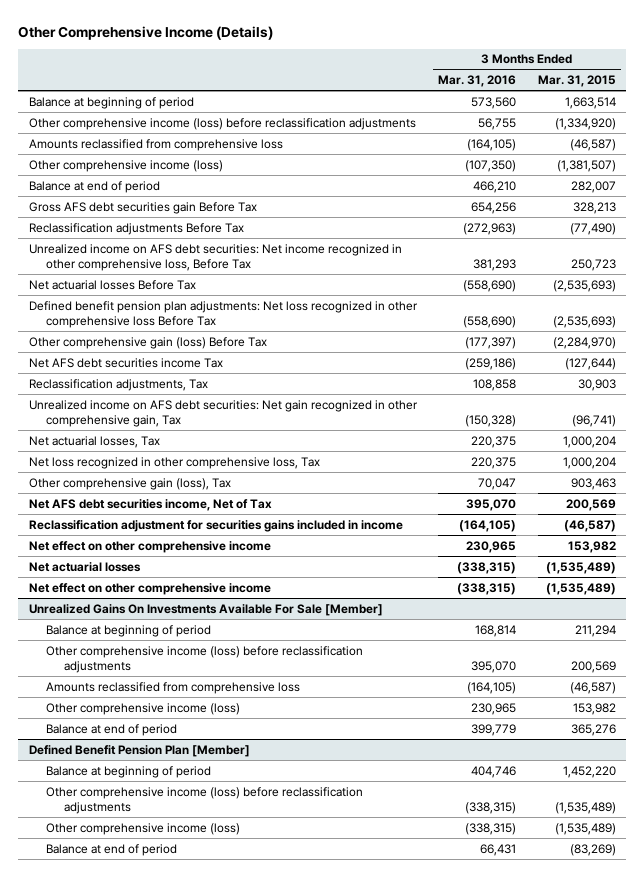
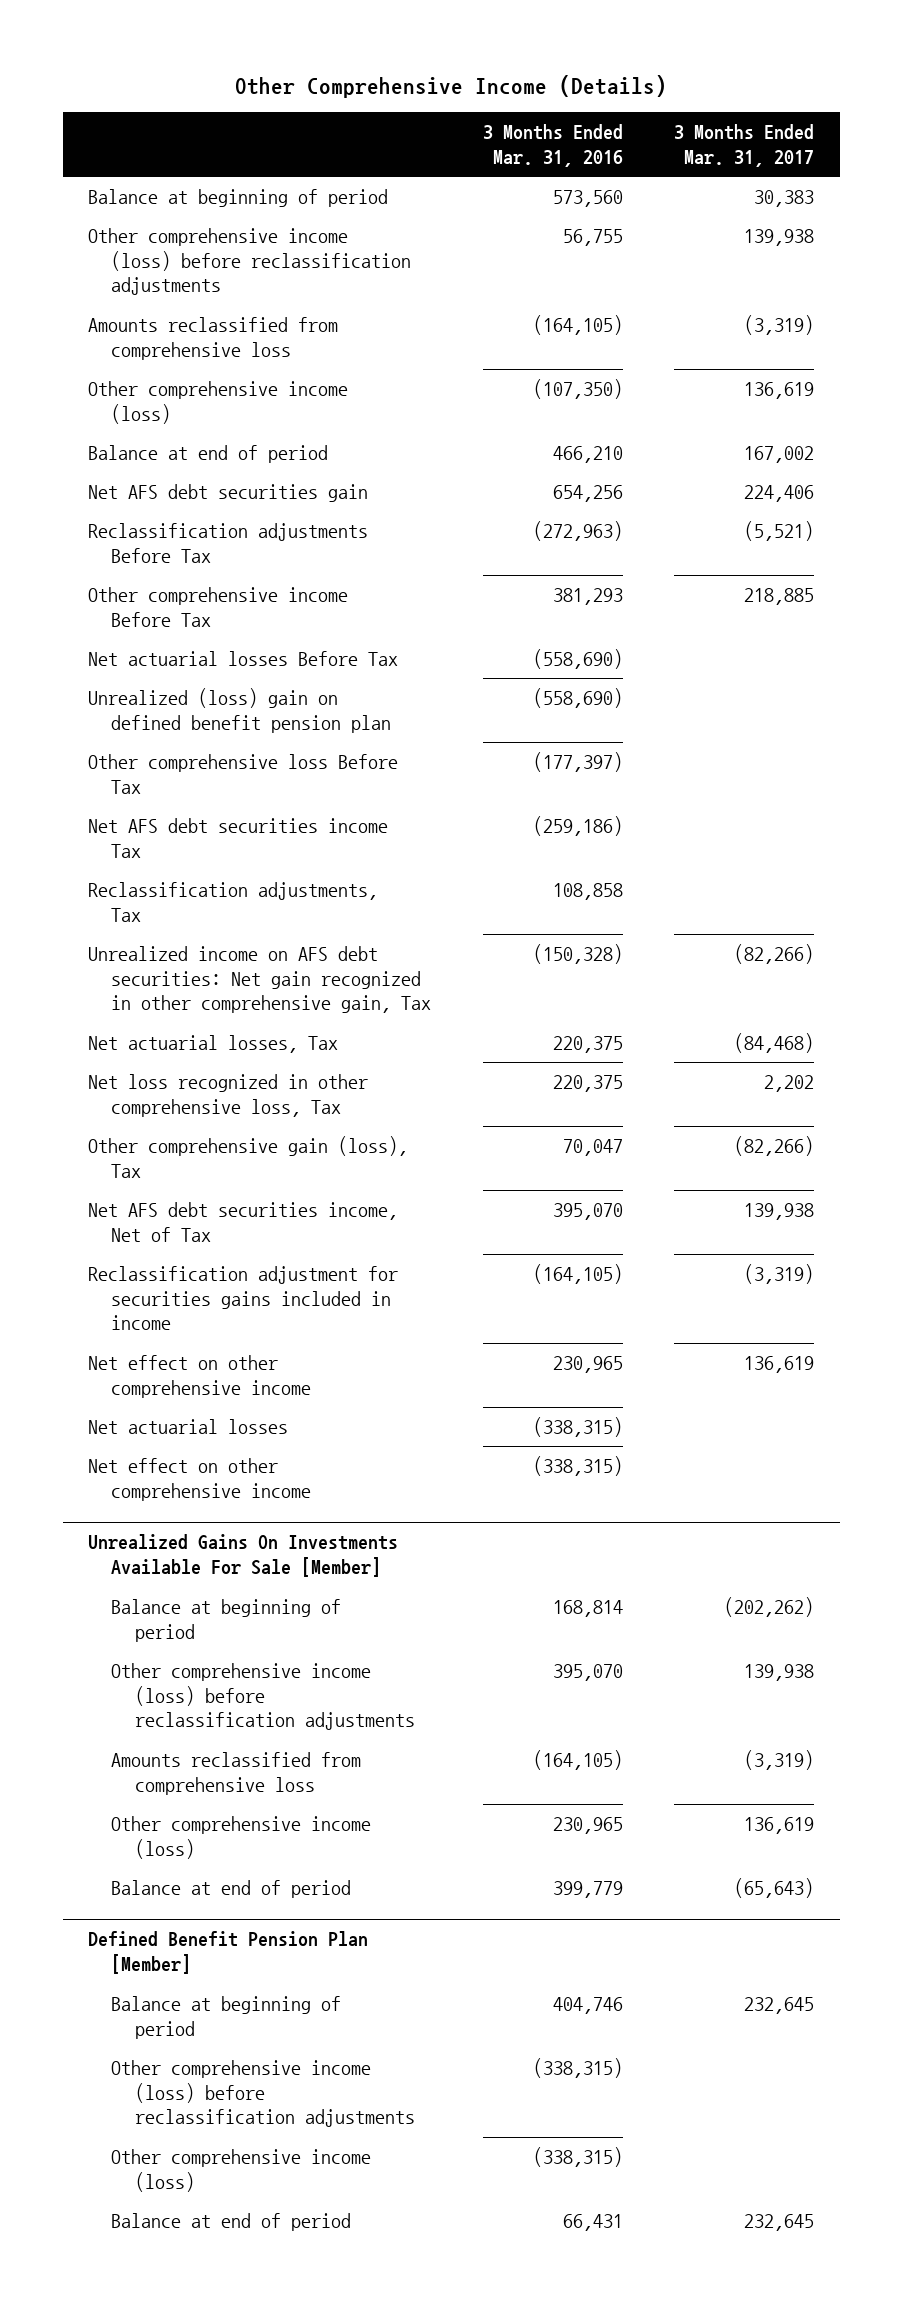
- | 3 Months Ended Mar. 31, 2016 | 3 Months Ended Mar. 31, 2015
+ | 3 Months Ended Mar. 31, 2016 | 3 Months Ended Mar. 31, 2017
- Gross AFS debt securities gain Before Tax | 654,256 | 328,213
+ Net AFS debt securities gain | 654,256 | 224,406
- Unrealized income on AFS debt securities: Net income recognized in other comprehensive loss, Before Tax | 381,293 | 250,723
+ Other comprehensive income Before Tax | 381,293 | 218,885
- Defined benefit pension plan adjustments: Net loss recognized in other comprehensive loss Before Tax | (558,690) | (2,535,693)
- Other comprehensive gain (loss) Before Tax | (177,397) | (2,284,970)
+ Unrealized (loss) gain on defined benefit pension plan | (558,690) |
+ Other comprehensive loss Before Tax | (177,397) |

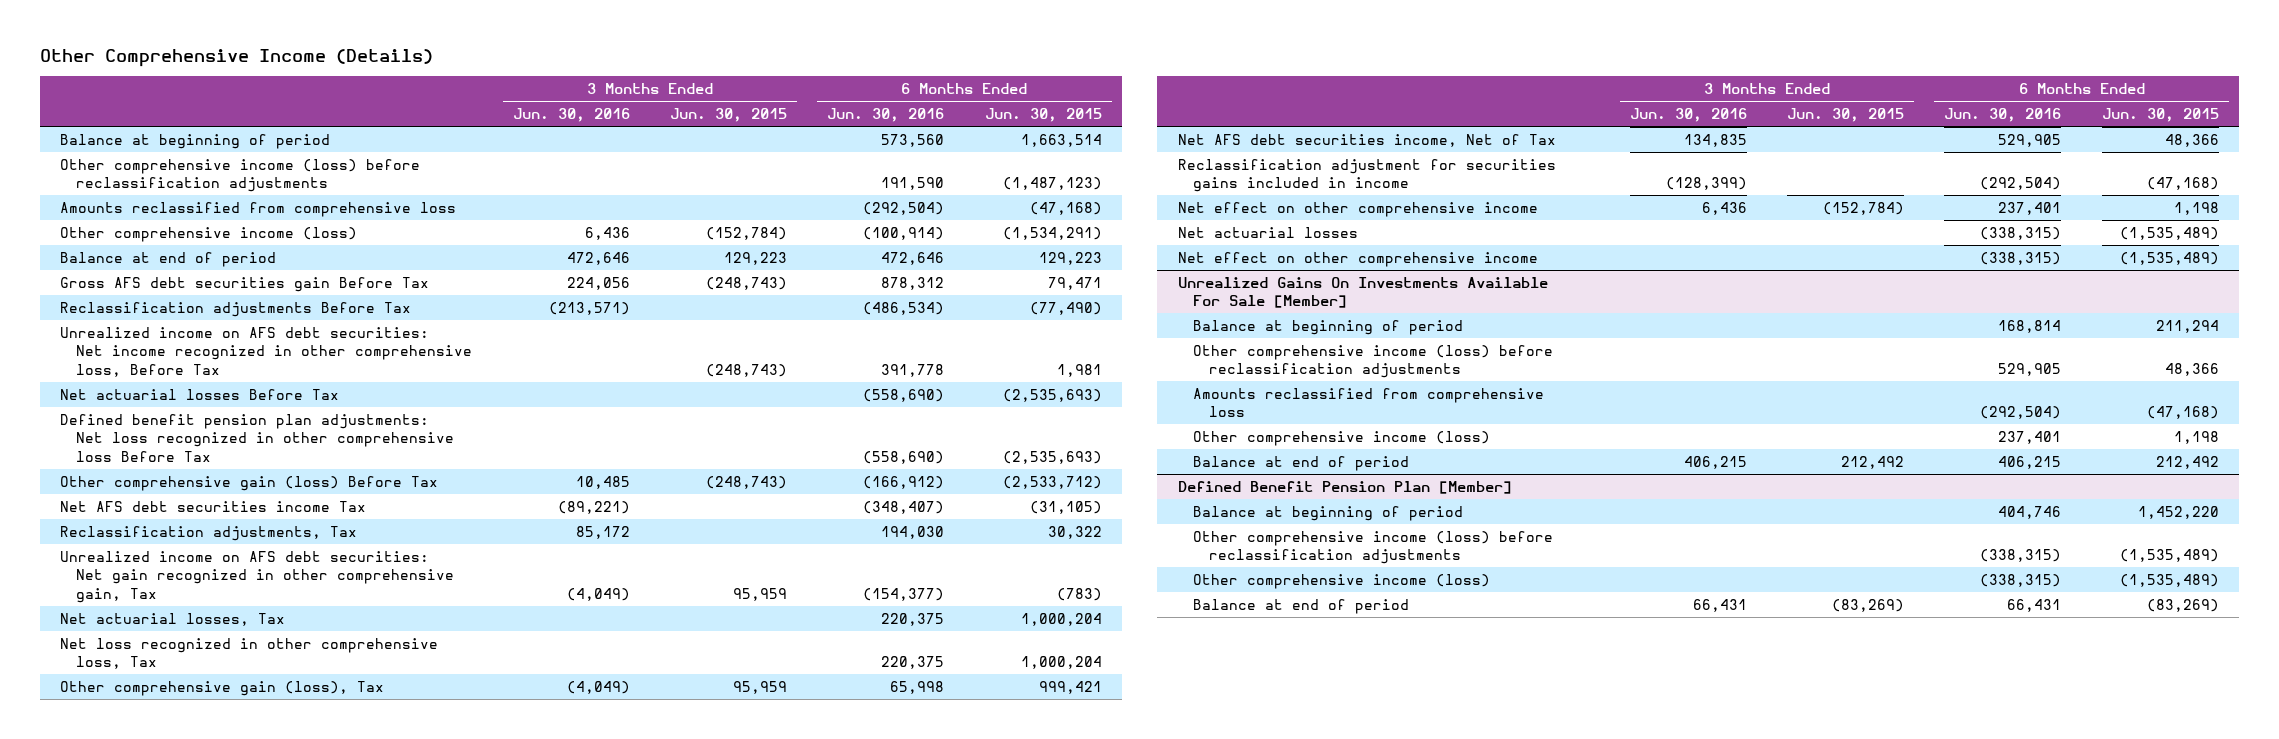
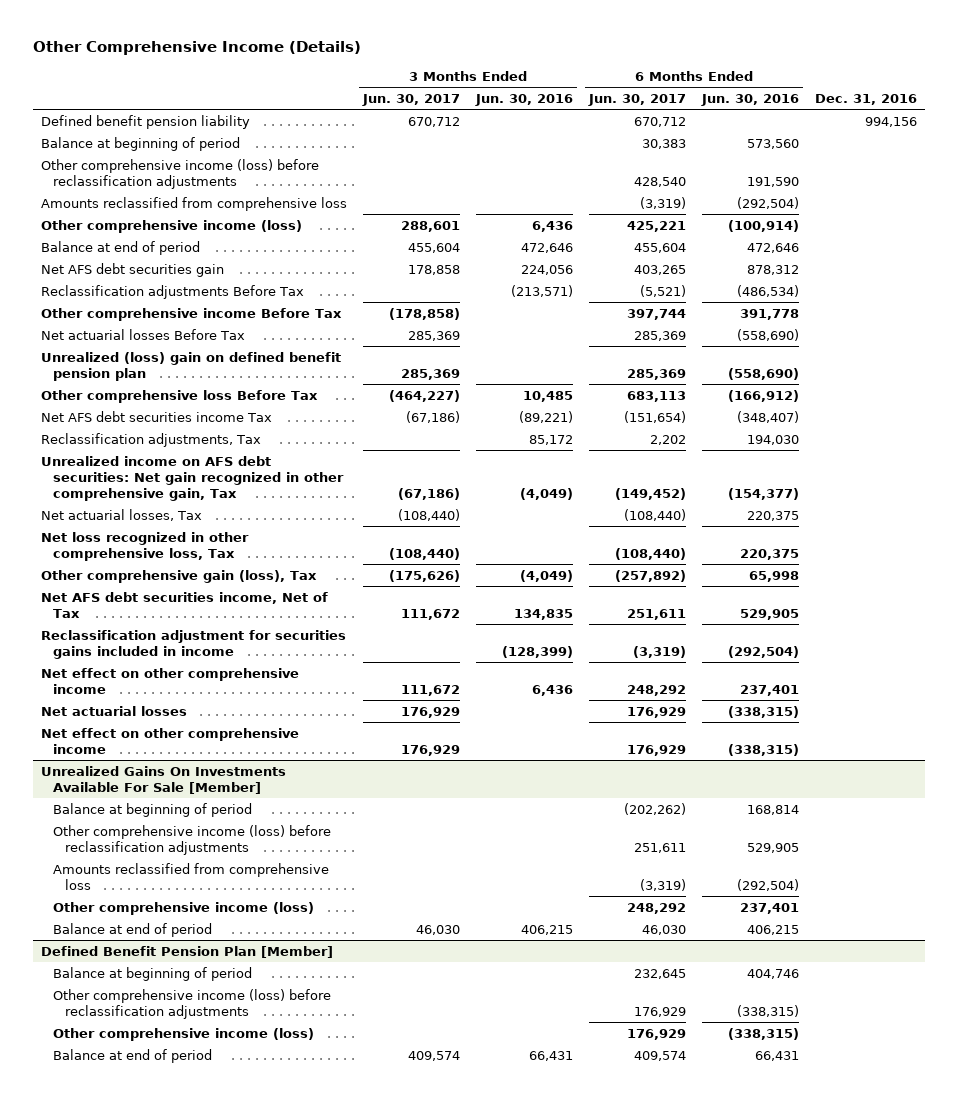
- | 3 Months Ended Jun. 30, 2016 | 3 Months Ended Jun. 30, 2015 | 6 Months Ended Jun. 30, 2016 | 6 Months Ended Jun. 30, 2015
+ | 3 Months Ended Jun. 30, 2017 | 3 Months Ended Jun. 30, 2016 | 6 Months Ended Jun. 30, 2017 | 6 Months Ended Jun. 30, 2016 | Dec. 31, 2016
+ Defined benefit pension liability | 670,712 | | 670,712 | | 994,156
- Gross AFS debt securities gain Before Tax | 224,056 | (248,743) | 878,312 | 79,471
+ Net AFS debt securities gain | 178,858 | 224,056 | 403,265 | 878,312 |
- Unrealized income on AFS debt securities: Net income recognized in other comprehensive loss, Before Tax | | (248,743) | 391,778 | 1,981
+ Other comprehensive income Before Tax | (178,858) | | 397,744 | 391,778 |
- Defined benefit pension plan adjustments: Net loss recognized in other comprehensive loss Before Tax | | | (558,690) | (2,535,693)
- Other comprehensive gain (loss) Before Tax | 10,485 | (248,743) | (166,912) | (2,533,712)
+ Unrealized (loss) gain on defined benefit pension plan | 285,369 | | 285,369 | (558,690) |
+ Other comprehensive loss Before Tax | (464,227) | 10,485 | 683,113 | (166,912) |

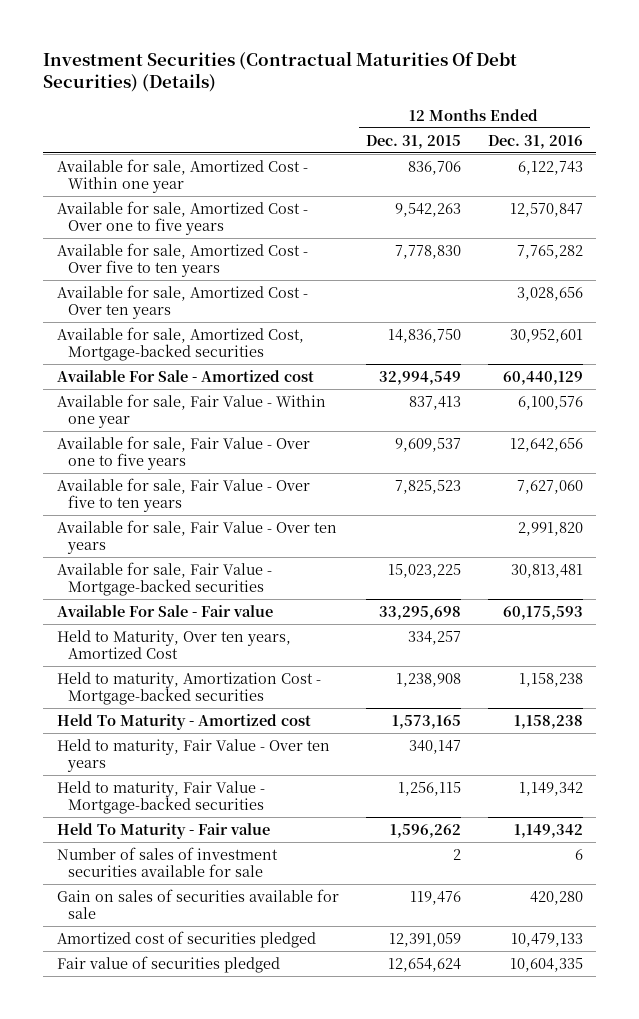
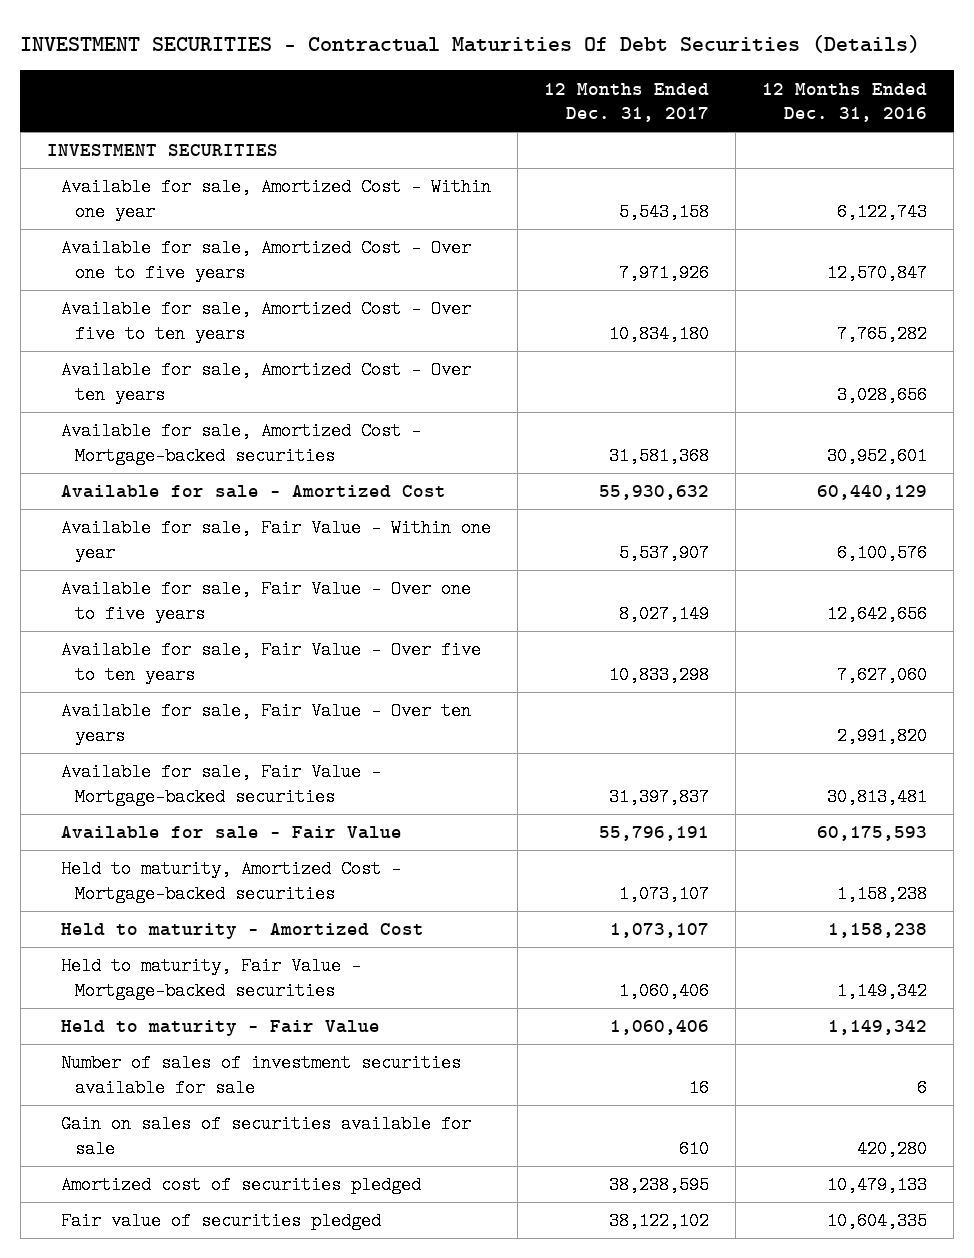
- Investment Securities (Contractual Maturities Of Debt Securities) (Details)
+ INVESTMENT SECURITIES - Contractual Maturities Of Debt Securities (Details)
- | 12 Months Ended Dec. 31, 2015 | 12 Months Ended Dec. 31, 2016
+ | 12 Months Ended Dec. 31, 2017 | 12 Months Ended Dec. 31, 2016
+ INVESTMENT SECURITIES
- Available for sale, Amortized Cost, Mortgage-backed securities | 14,836,750 | 30,952,601
- Available For Sale - Amortized cost | 32,994,549 | 60,440,129
+ Available for sale, Amortized Cost - Mortgage-backed securities | 31,581,368 | 30,952,601
+ Available for sale - Amortized Cost | 55,930,632 | 60,440,129
- Available For Sale - Fair value | 33,295,698 | 60,175,593
- Held to Maturity, Over ten years, Amortized Cost | 334,257 |
- Held to maturity, Amortization Cost - Mortgage-backed securities | 1,238,908 | 1,158,238
- Held To Maturity - Amortized cost | 1,573,165 | 1,158,238
- Held to maturity, Fair Value - Over ten years | 340,147 |
+ Available for sale - Fair Value | 55,796,191 | 60,175,593
+ Held to maturity, Amortized Cost - Mortgage-backed securities | 1,073,107 | 1,158,238
+ Held to maturity - Amortized Cost | 1,073,107 | 1,158,238
- Held To Maturity - Fair value | 1,596,262 | 1,149,342
+ Held to maturity - Fair Value | 1,060,406 | 1,149,342

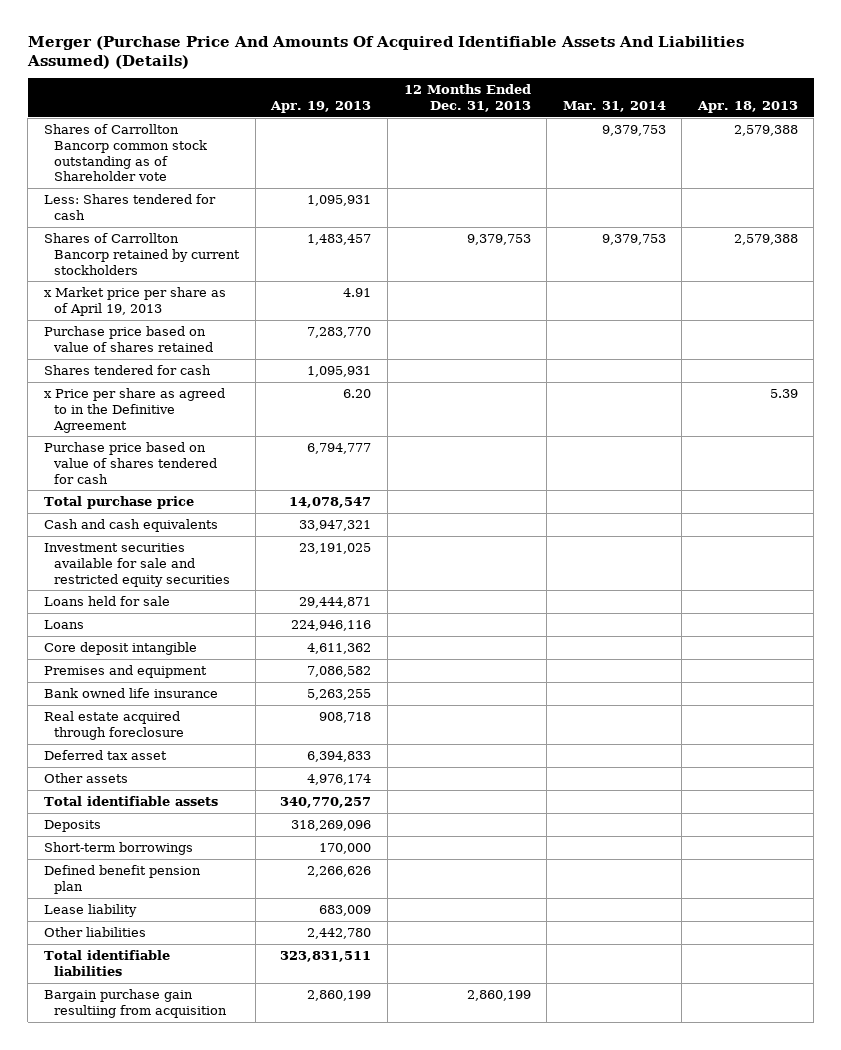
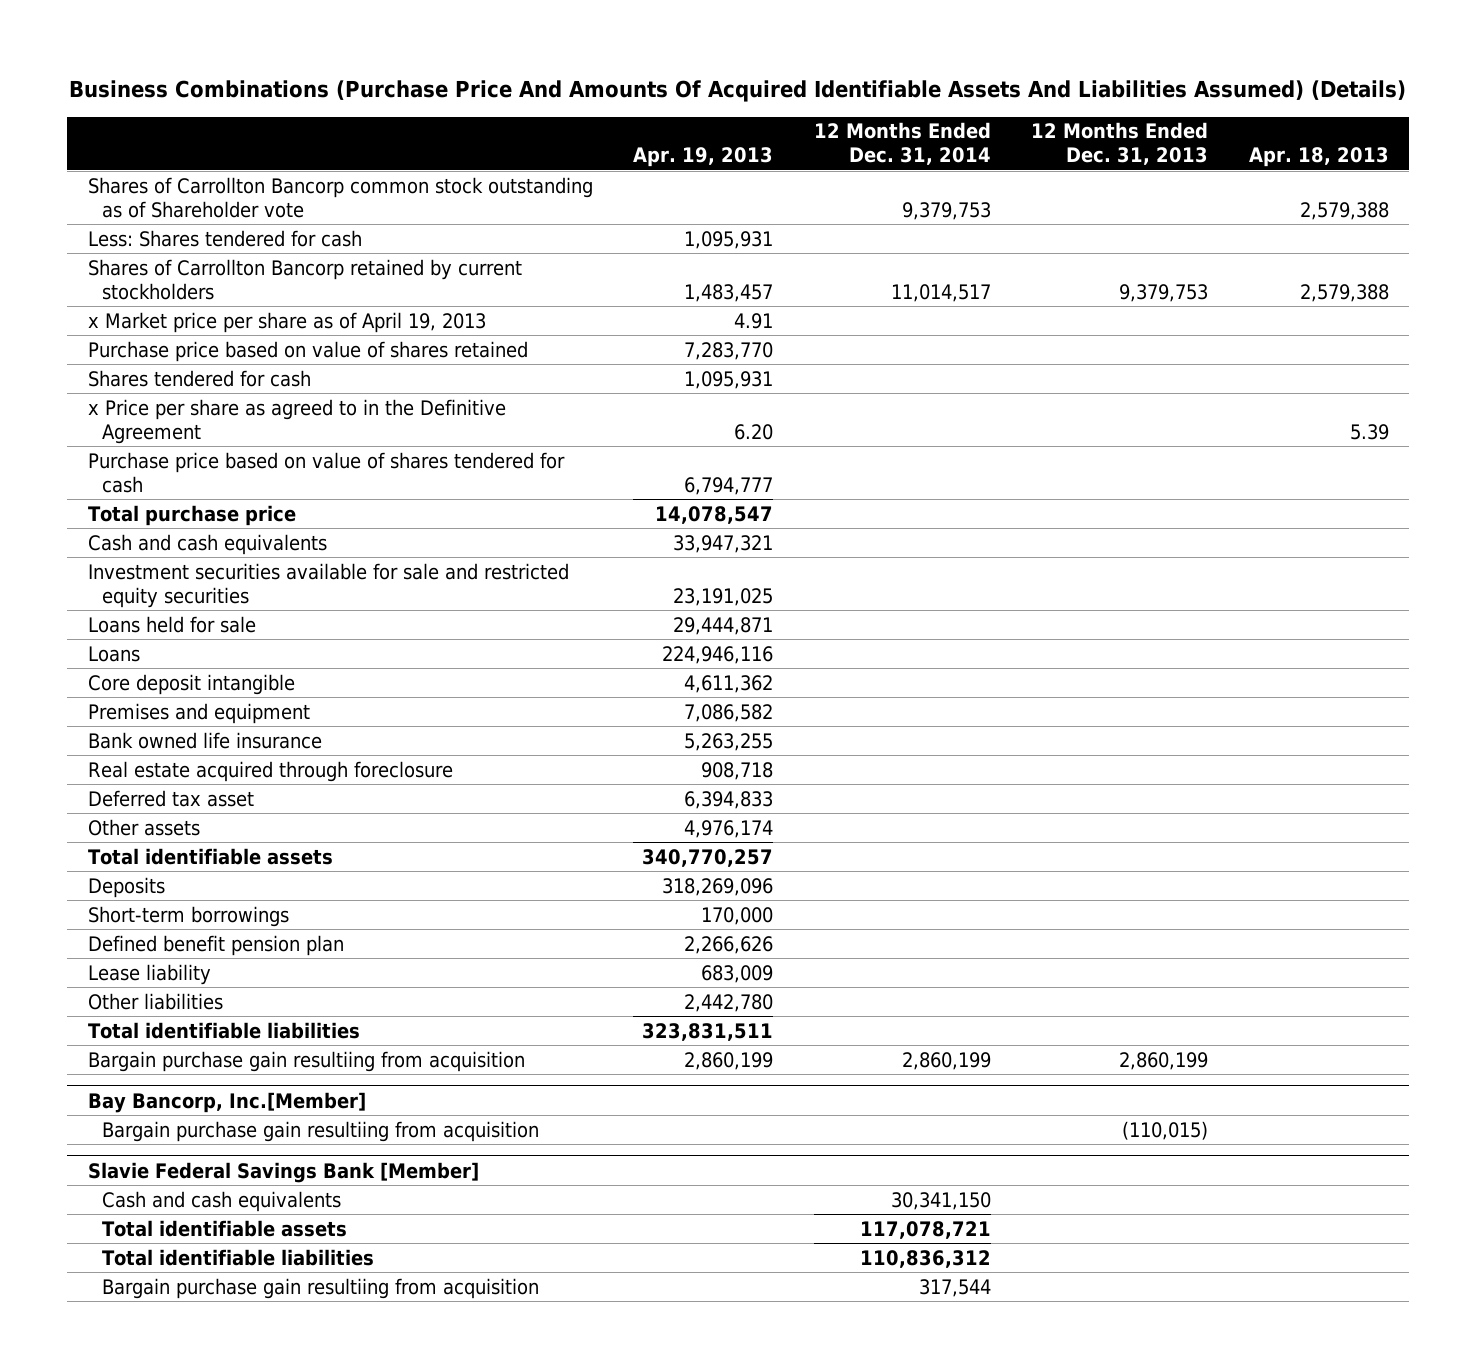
- Merger (Purchase Price And Amounts Of Acquired Identifiable Assets And Liabilities Assumed) (Details)
+ Business Combinations (Purchase Price And Amounts Of Acquired Identifiable Assets And Liabilities Assumed) (Details)
- | Apr. 19, 2013 | 12 Months Ended Dec. 31, 2013 | Mar. 31, 2014 | Apr. 18, 2013
+ | Apr. 19, 2013 | 12 Months Ended Dec. 31, 2014 | 12 Months Ended Dec. 31, 2013 | Apr. 18, 2013
+ Bay Bancorp, Inc.[Member]
+ Bargain purchase gain resultiing from acquisition | | | (110,015) |
+ Slavie Federal Savings Bank [Member]
+ Cash and cash equivalents | | 30,341,150 | |
+ Total identifiable assets | | 117,078,721 | |
+ Total identifiable liabilities | | 110,836,312 | |
+ Bargain purchase gain resultiing from acquisition | | 317,544 | |

